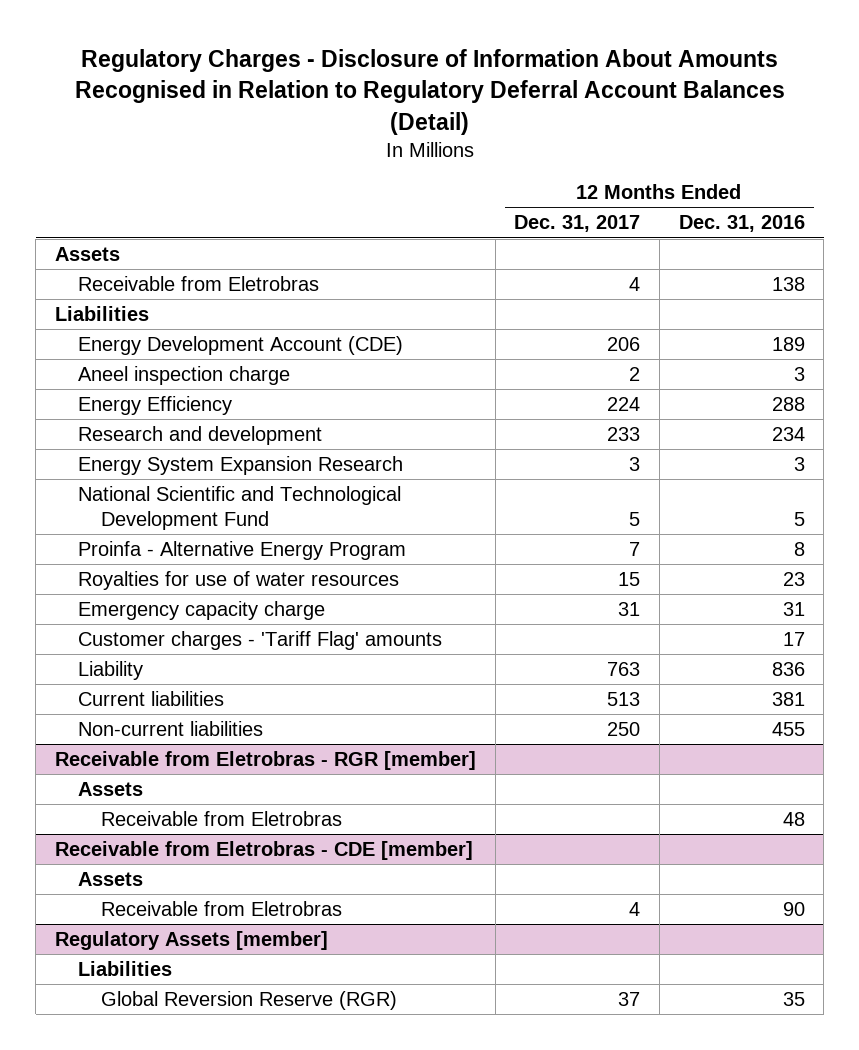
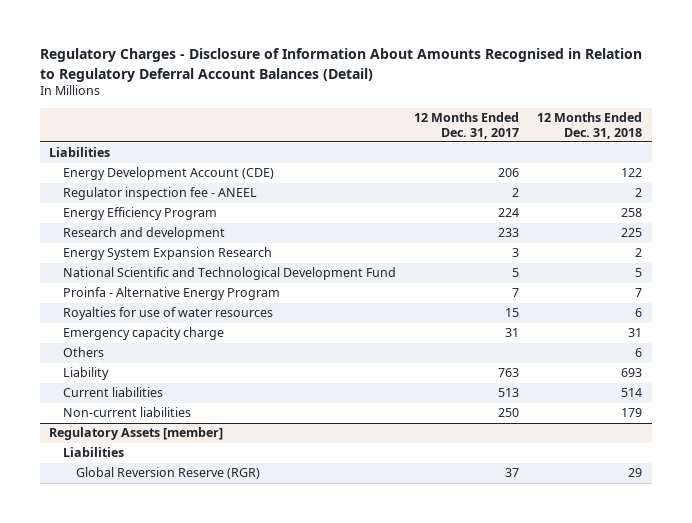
- | 12 Months Ended Dec. 31, 2017 | 12 Months Ended Dec. 31, 2016
+ | 12 Months Ended Dec. 31, 2017 | 12 Months Ended Dec. 31, 2018
- Assets
- Receivable from Eletrobras | 4 | 138
- Aneel inspection charge | 2 | 3
- Energy Efficiency | 224 | 288
+ Regulator inspection fee - ANEEL | 2 | 2
+ Energy Efficiency Program | 224 | 258
- Customer charges - 'Tariff Flag' amounts | | 17
+ Others | | 6
- Receivable from Eletrobras - RGR [member]
- Assets
- Receivable from Eletrobras | | 48
- Receivable from Eletrobras - CDE [member]
- Assets
- Receivable from Eletrobras | 4 | 90

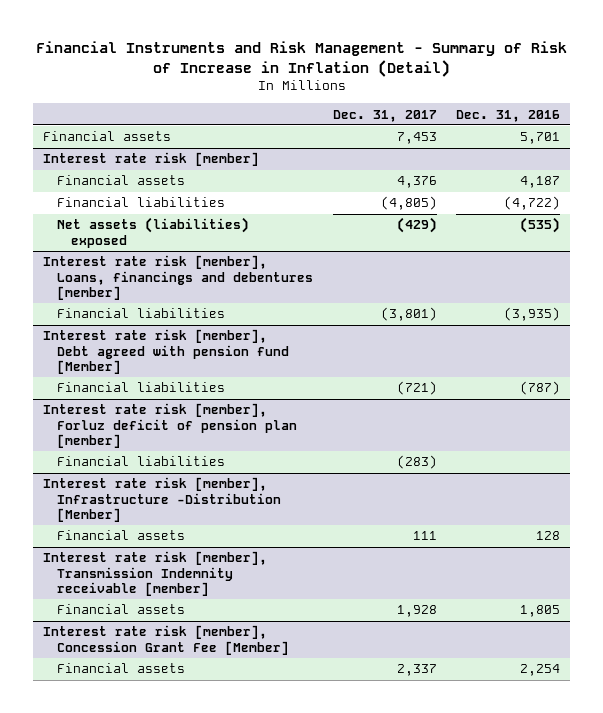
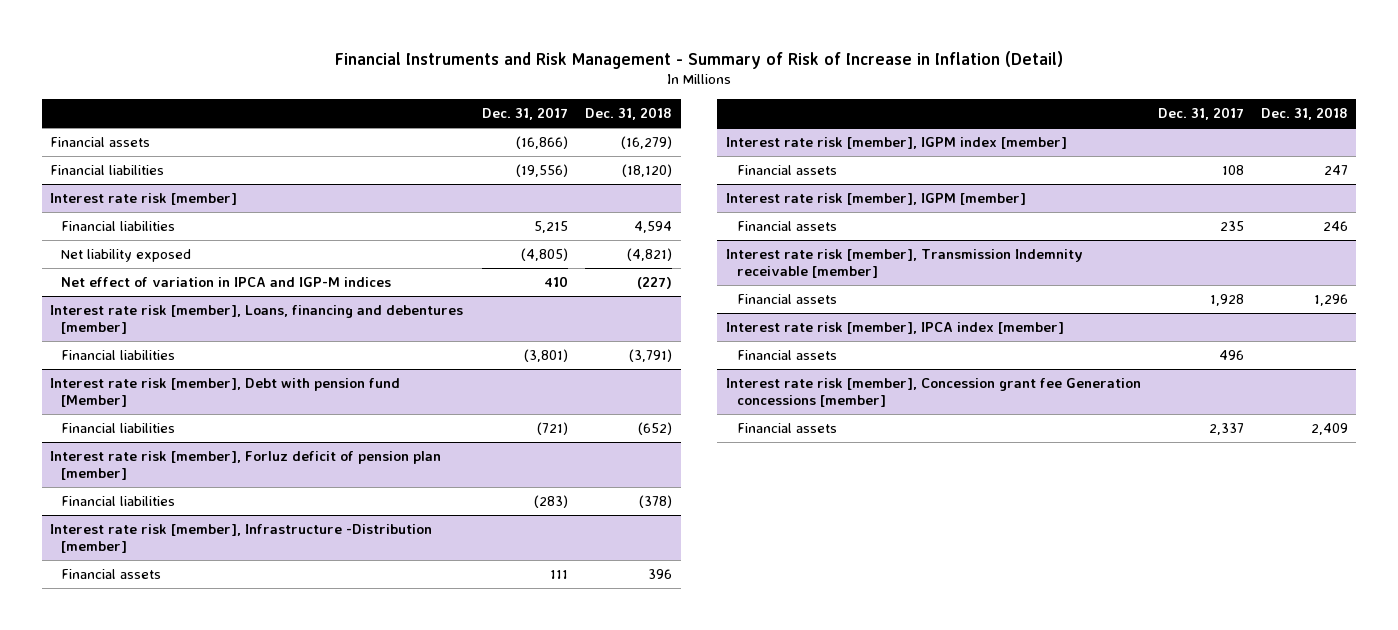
- | Dec. 31, 2017 | Dec. 31, 2016
+ | Dec. 31, 2017 | Dec. 31, 2018
- Financial assets | 7,453 | 5,701
+ Financial assets | (16,866) | (16,279)
+ Financial liabilities | (19,556) | (18,120)
@ Interest rate risk [member]
- Financial assets | 4,376 | 4,187
- Financial liabilities | (4,805) | (4,722)
- Net assets (liabilities) exposed | (429) | (535)
- Interest rate risk [member], Loans, financings and debentures [member]
@ Interest rate risk [member]
+ Financial liabilities | 5,215 | 4,594
+ Net liability exposed | (4,805) | (4,821)
+ Net effect of variation in IPCA and IGP-M indices | 410 | (227)
+ Interest rate risk [member], Loans, financing and debentures [member]
- Interest rate risk [member], Debt agreed with pension fund [Member]
+ Interest rate risk [member], Debt with pension fund [Member]
- Interest rate risk [member], Infrastructure -Distribution [Member]
+ Interest rate risk [member], Infrastructure -Distribution [member]
+ Interest rate risk [member], IGPM index [member]
+ Financial assets | 108 | 247
+ Interest rate risk [member], IGPM [member]
+ Financial assets | 235 | 246
- Interest rate risk [member], Concession Grant Fee [Member]
+ Interest rate risk [member], IPCA index [member]
+ Financial assets | 496 |
+ Interest rate risk [member], Concession grant fee Generation concessions [member]

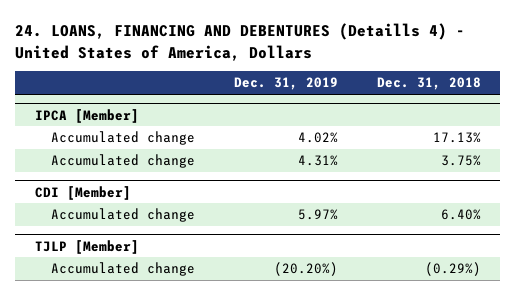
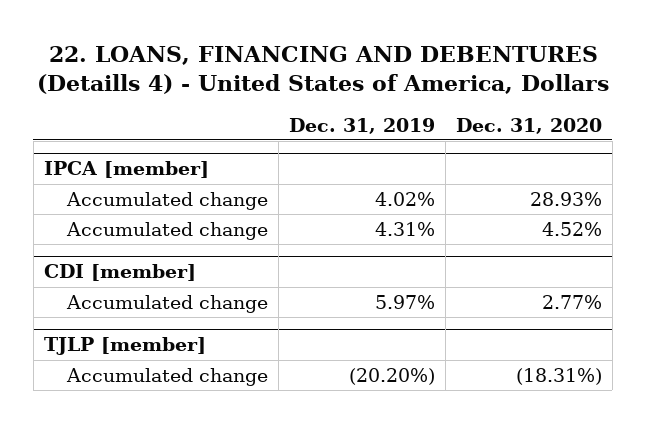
- 24. LOANS, FINANCING AND DEBENTURES (Detaills 4) - United States of America, Dollars
+ 22. LOANS, FINANCING AND DEBENTURES (Detaills 4) - United States of America, Dollars
- | Dec. 31, 2019 | Dec. 31, 2018
+ | Dec. 31, 2019 | Dec. 31, 2020
- IPCA [Member]
+ IPCA [member]
- CDI [Member]
+ CDI [member]
- TJLP [Member]
+ TJLP [member]

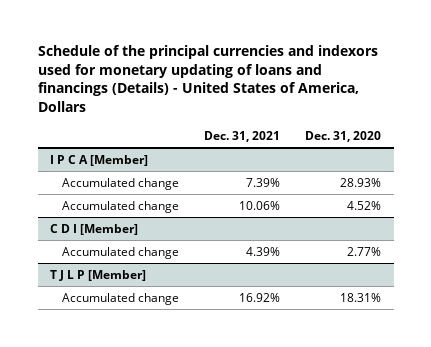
- 22. LOANS, FINANCING AND DEBENTURES (Detaills 4) - United States of America, Dollars
+ Schedule of the principal currencies and indexors used for monetary updating of loans and financings (Details) - United States of America, Dollars
- | Dec. 31, 2019 | Dec. 31, 2020
+ | Dec. 31, 2021 | Dec. 31, 2020
- IPCA [member]
+ I P C A [Member]
- CDI [member]
+ C D I [Member]
- TJLP [member]
- Accumulated change | (20.20%) | (18.31%)
+ T J L P [Member]
+ Accumulated change | 16.92% | 18.31%

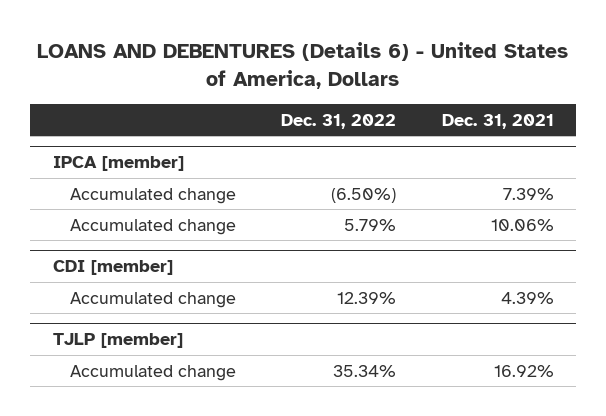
- Schedule of the principal currencies and indexors used for monetary updating of loans and financings (Details) - United States of America, Dollars
+ LOANS AND DEBENTURES (Details 6) - United States of America, Dollars
- | Dec. 31, 2021 | Dec. 31, 2020
+ | Dec. 31, 2022 | Dec. 31, 2021
- I P C A [Member]
+ IPCA [member]
- C D I [Member]
+ CDI [member]
- T J L P [Member]
+ TJLP [member]

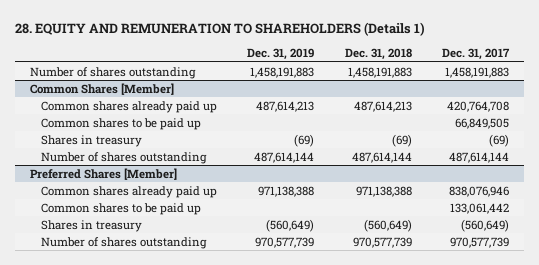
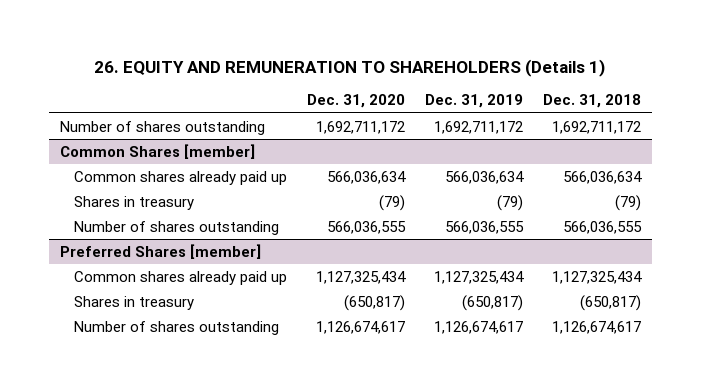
- 28. EQUITY AND REMUNERATION TO SHAREHOLDERS (Details 1)
+ 26. EQUITY AND REMUNERATION TO SHAREHOLDERS (Details 1)
- | Dec. 31, 2019 | Dec. 31, 2018 | Dec. 31, 2017
+ | Dec. 31, 2020 | Dec. 31, 2019 | Dec. 31, 2018
- Number of shares outstanding | 1,458,191,883 | 1,458,191,883 | 1,458,191,883
- Common Shares [Member]
- Common shares already paid up | 487,614,213 | 487,614,213 | 420,764,708
- Common shares to be paid up | | | 66,849,505
- Shares in treasury | (69) | (69) | (69)
- Number of shares outstanding | 487,614,144 | 487,614,144 | 487,614,144
- Preferred Shares [Member]
- Common shares already paid up | 971,138,388 | 971,138,388 | 838,076,946
- Common shares to be paid up | | | 133,061,442
- Shares in treasury | (560,649) | (560,649) | (560,649)
- Number of shares outstanding | 970,577,739 | 970,577,739 | 970,577,739
+ Number of shares outstanding | 1,692,711,172 | 1,692,711,172 | 1,692,711,172
+ Common Shares [member]
+ Common shares already paid up | 566,036,634 | 566,036,634 | 566,036,634
+ Shares in treasury | (79) | (79) | (79)
+ Number of shares outstanding | 566,036,555 | 566,036,555 | 566,036,555
+ Preferred Shares [member]
+ Common shares already paid up | 1,127,325,434 | 1,127,325,434 | 1,127,325,434
+ Shares in treasury | (650,817) | (650,817) | (650,817)
+ Number of shares outstanding | 1,126,674,617 | 1,126,674,617 | 1,126,674,617

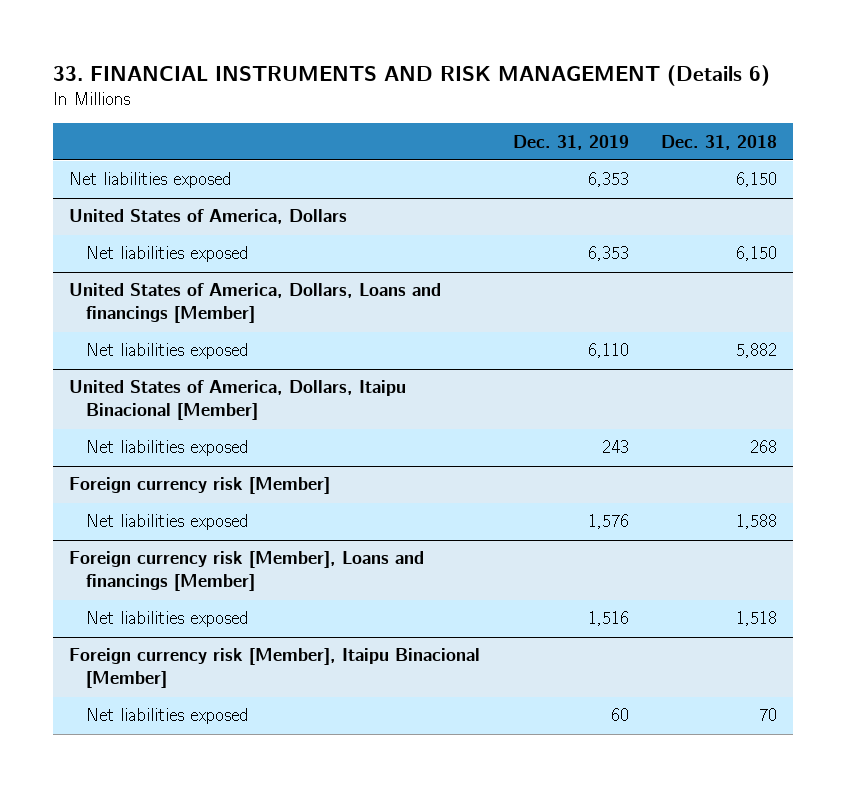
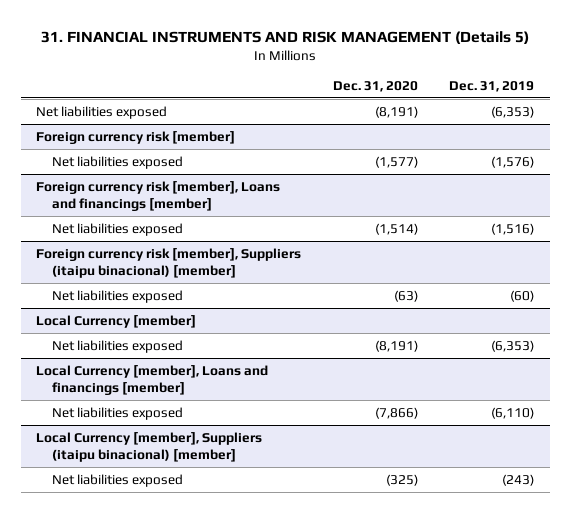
- 33. FINANCIAL INSTRUMENTS AND RISK MANAGEMENT (Details 6)
+ 31. FINANCIAL INSTRUMENTS AND RISK MANAGEMENT (Details 5)
- | Dec. 31, 2019 | Dec. 31, 2018
+ | Dec. 31, 2020 | Dec. 31, 2019
- Net liabilities exposed | 6,353 | 6,150
- United States of America, Dollars
- Net liabilities exposed | 6,353 | 6,150
- United States of America, Dollars, Loans and financings [Member]
- Net liabilities exposed | 6,110 | 5,882
- United States of America, Dollars, Itaipu Binacional [Member]
- Net liabilities exposed | 243 | 268
- Foreign currency risk [Member]
- Net liabilities exposed | 1,576 | 1,588
- Foreign currency risk [Member], Loans and financings [Member]
- Net liabilities exposed | 1,516 | 1,518
- Foreign currency risk [Member], Itaipu Binacional [Member]
- Net liabilities exposed | 60 | 70
+ Net liabilities exposed | (8,191) | (6,353)
+ Foreign currency risk [member]
+ Net liabilities exposed | (1,577) | (1,576)
+ Foreign currency risk [member], Loans and financings [member]
+ Net liabilities exposed | (1,514) | (1,516)
+ Foreign currency risk [member], Suppliers (itaipu binacional) [member]
+ Net liabilities exposed | (63) | (60)
+ Local Currency [member]
+ Net liabilities exposed | (8,191) | (6,353)
+ Local Currency [member], Loans and financings [member]
+ Net liabilities exposed | (7,866) | (6,110)
+ Local Currency [member], Suppliers (itaipu binacional) [member]
+ Net liabilities exposed | (325) | (243)

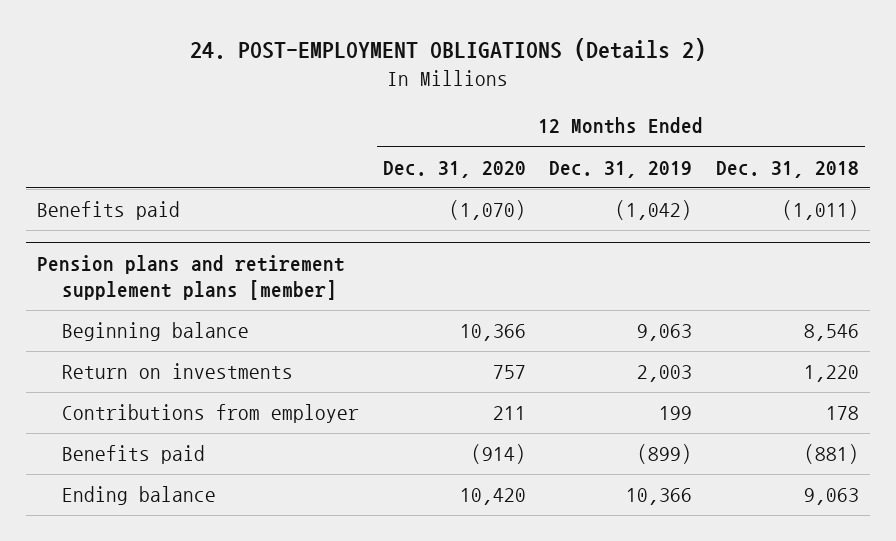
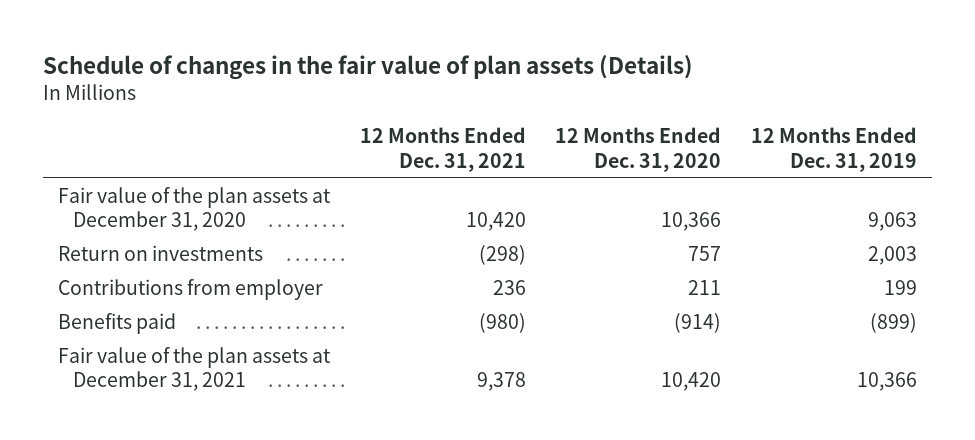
- 24. POST-EMPLOYMENT OBLIGATIONS (Details 2)
+ Schedule of changes in the fair value of plan assets (Details)
- | 12 Months Ended Dec. 31, 2020 | 12 Months Ended Dec. 31, 2019 | 12 Months Ended Dec. 31, 2018
+ | 12 Months Ended Dec. 31, 2021 | 12 Months Ended Dec. 31, 2020 | 12 Months Ended Dec. 31, 2019
- Benefits paid | (1,070) | (1,042) | (1,011)
- Pension plans and retirement supplement plans [member]
- Beginning balance | 10,366 | 9,063 | 8,546
+ Fair value of the plan assets at December 31, 2020 | 10,420 | 10,366 | 9,063
- Ending balance | 10,420 | 10,366 | 9,063
+ Fair value of the plan assets at December 31, 2021 | 9,378 | 10,420 | 10,366

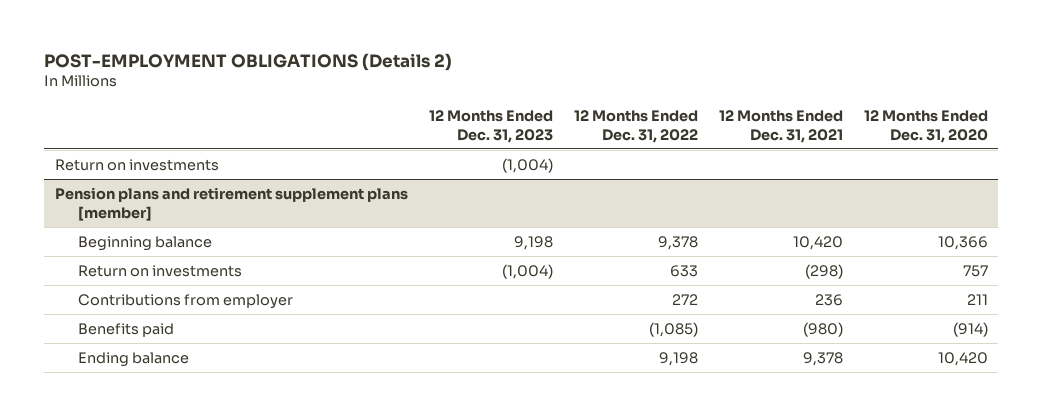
- Schedule of changes in the fair value of plan assets (Details)
+ POST-EMPLOYMENT OBLIGATIONS (Details 2)
- | 12 Months Ended Dec. 31, 2021 | 12 Months Ended Dec. 31, 2020 | 12 Months Ended Dec. 31, 2019
+ | 12 Months Ended Dec. 31, 2023 | 12 Months Ended Dec. 31, 2022 | 12 Months Ended Dec. 31, 2021 | 12 Months Ended Dec. 31, 2020
- Fair value of the plan assets at December 31, 2020 | 10,420 | 10,366 | 9,063
+ Return on investments | (1,004) | | |
+ Pension plans and retirement supplement plans [member]
+ Beginning balance | 9,198 | 9,378 | 10,420 | 10,366
- Fair value of the plan assets at December 31, 2021 | 9,378 | 10,420 | 10,366
+ Ending balance | | 9,198 | 9,378 | 10,420

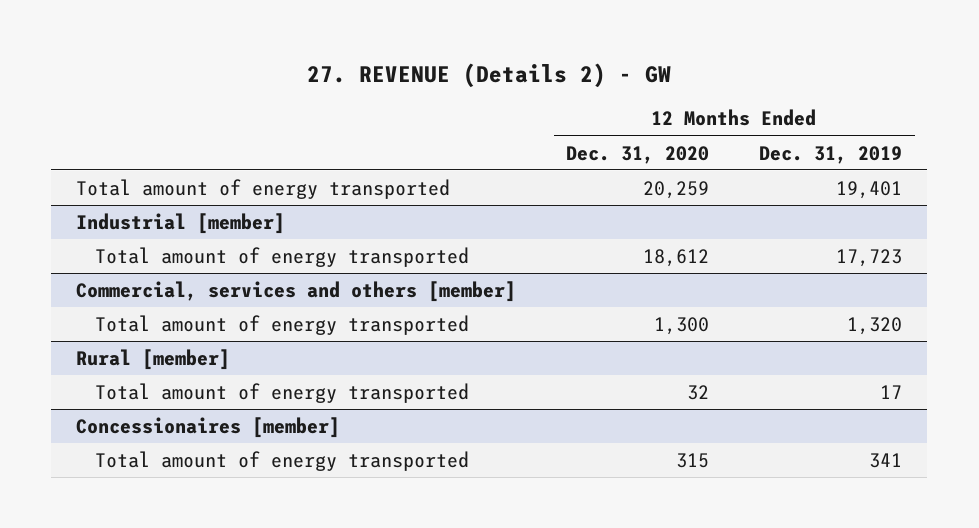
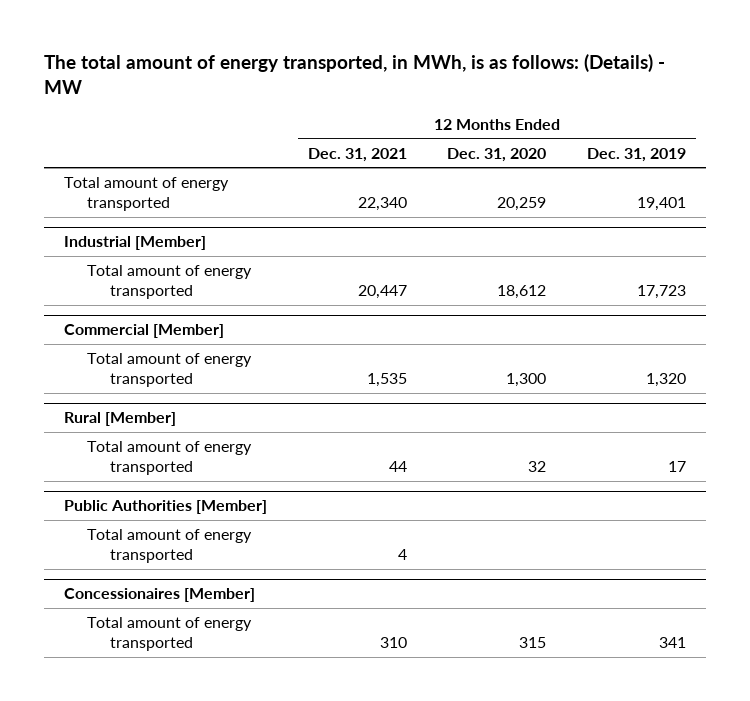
- 27. REVENUE (Details 2) - GW
+ The total amount of energy transported, in MWh, is as follows: (Details) - MW
- | 12 Months Ended Dec. 31, 2020 | 12 Months Ended Dec. 31, 2019
+ | 12 Months Ended Dec. 31, 2021 | 12 Months Ended Dec. 31, 2020 | 12 Months Ended Dec. 31, 2019
- Industrial [member]
+ Industrial [Member]
- Commercial, services and others [member]
+ Commercial [Member]
- Rural [member]
+ Rural [Member]
- Concessionaires [member]
+ Public Authorities [Member]
+ Total amount of energy transported | 4 | |
+ Concessionaires [Member]

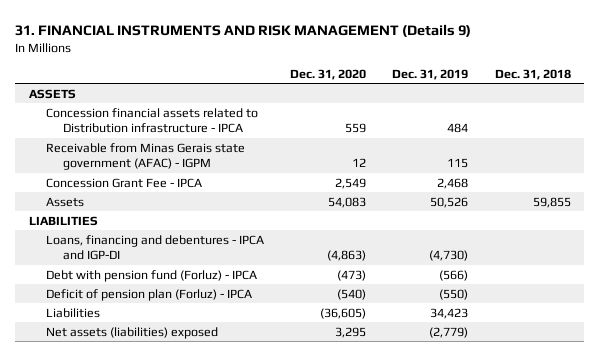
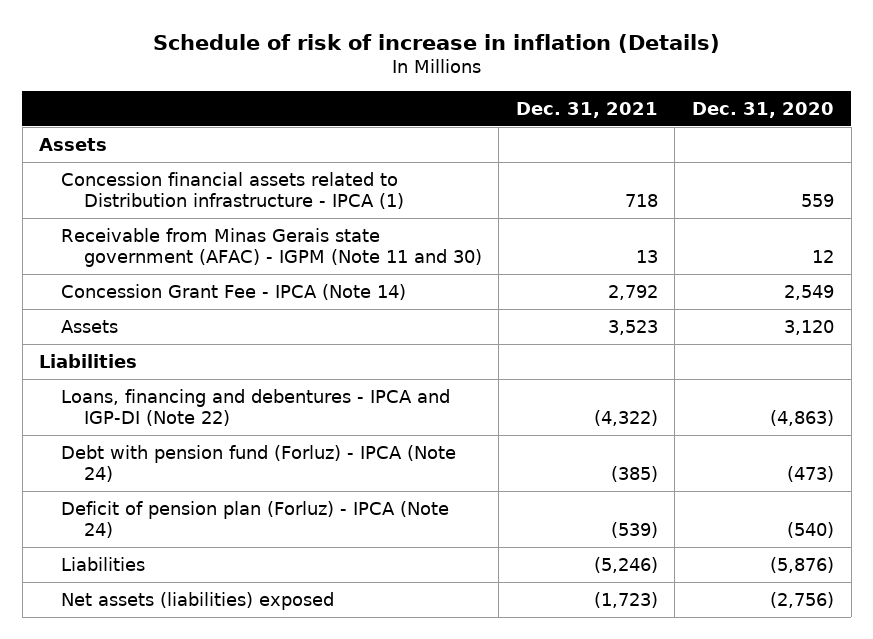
- 31. FINANCIAL INSTRUMENTS AND RISK MANAGEMENT (Details 9)
+ Schedule of risk of increase in inflation (Details)
- | Dec. 31, 2020 | Dec. 31, 2019 | Dec. 31, 2018
+ | Dec. 31, 2021 | Dec. 31, 2020
- ASSETS
- Concession financial assets related to Distribution infrastructure - IPCA | 559 | 484 |
- Receivable from Minas Gerais state government (AFAC) - IGPM | 12 | 115 |
- Concession Grant Fee - IPCA | 2,549 | 2,468 |
- Assets | 54,083 | 50,526 | 59,855
- LIABILITIES
- Loans, financing and debentures - IPCA and IGP-DI | (4,863) | (4,730) |
- Debt with pension fund (Forluz) - IPCA | (473) | (566) |
- Deficit of pension plan (Forluz) - IPCA | (540) | (550) |
- Liabilities | (36,605) | 34,423 |
- Net assets (liabilities) exposed | 3,295 | (2,779) |
+ Assets
+ Concession financial assets related to Distribution infrastructure - IPCA (1) | 718 | 559
+ Receivable from Minas Gerais state government (AFAC) - IGPM (Note 11 and 30) | 13 | 12
+ Concession Grant Fee - IPCA (Note 14) | 2,792 | 2,549
+ Assets | 3,523 | 3,120
+ Liabilities
+ Loans, financing and debentures - IPCA and IGP-DI (Note 22) | (4,322) | (4,863)
+ Debt with pension fund (Forluz) - IPCA (Note 24) | (385) | (473)
+ Deficit of pension plan (Forluz) - IPCA (Note 24) | (539) | (540)
+ Liabilities | (5,246) | (5,876)
+ Net assets (liabilities) exposed | (1,723) | (2,756)

